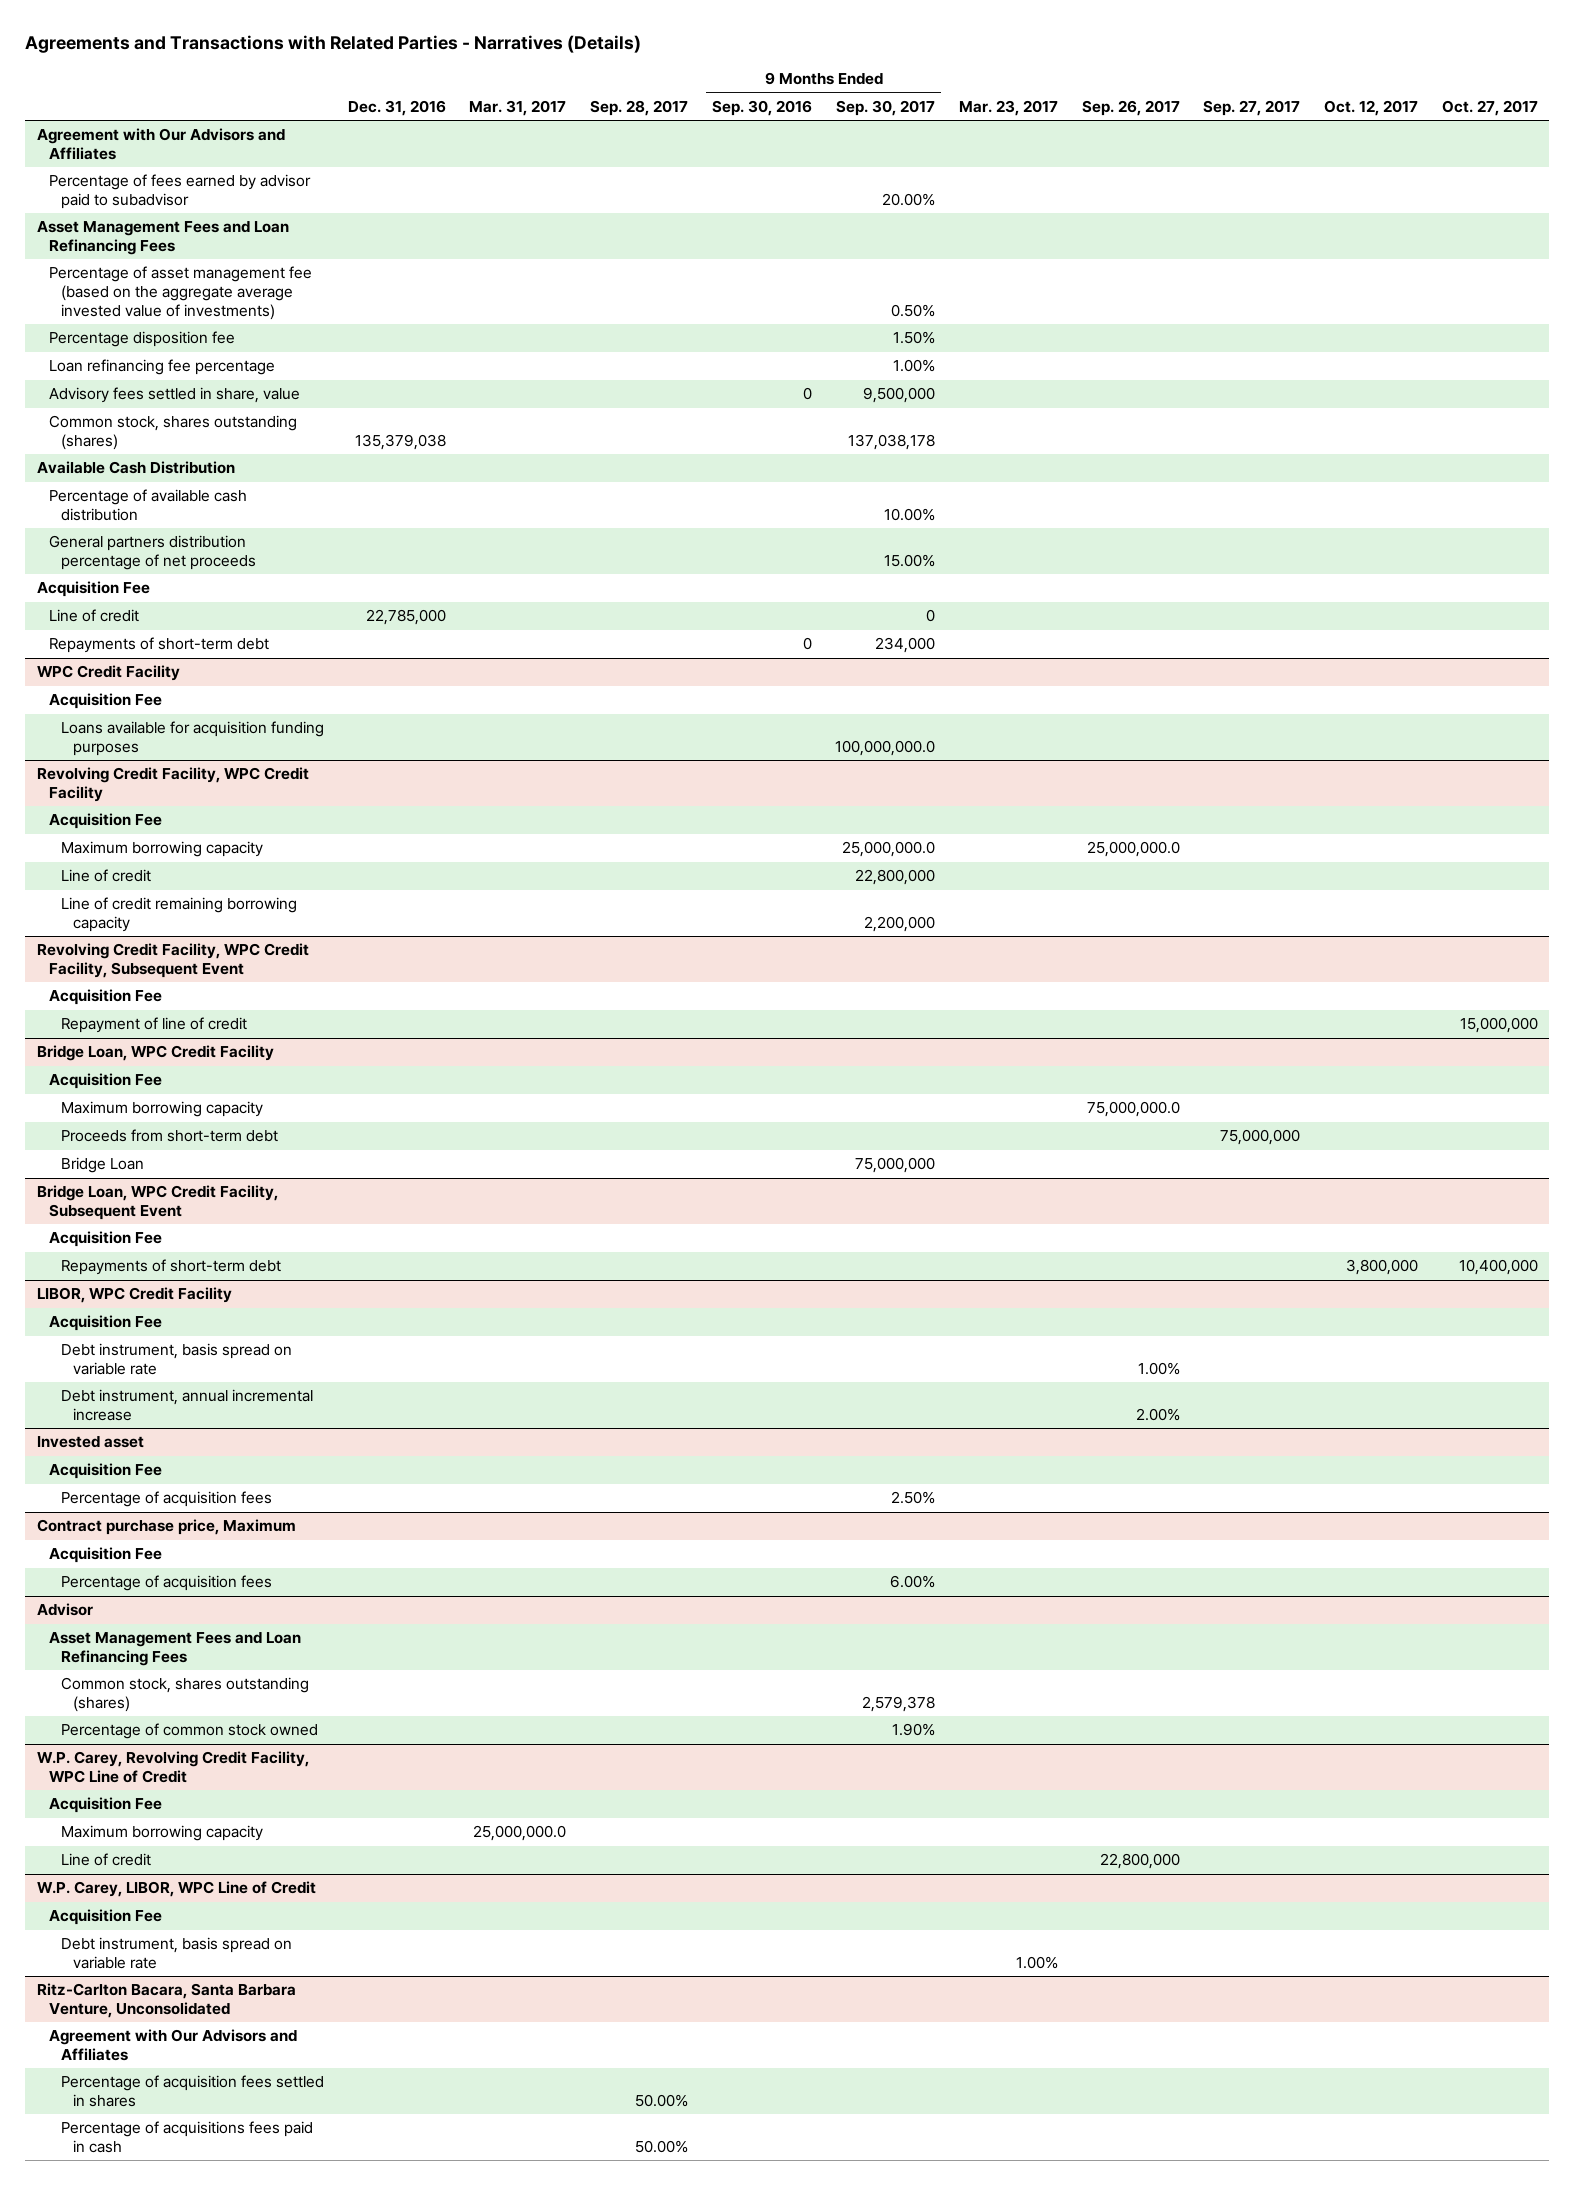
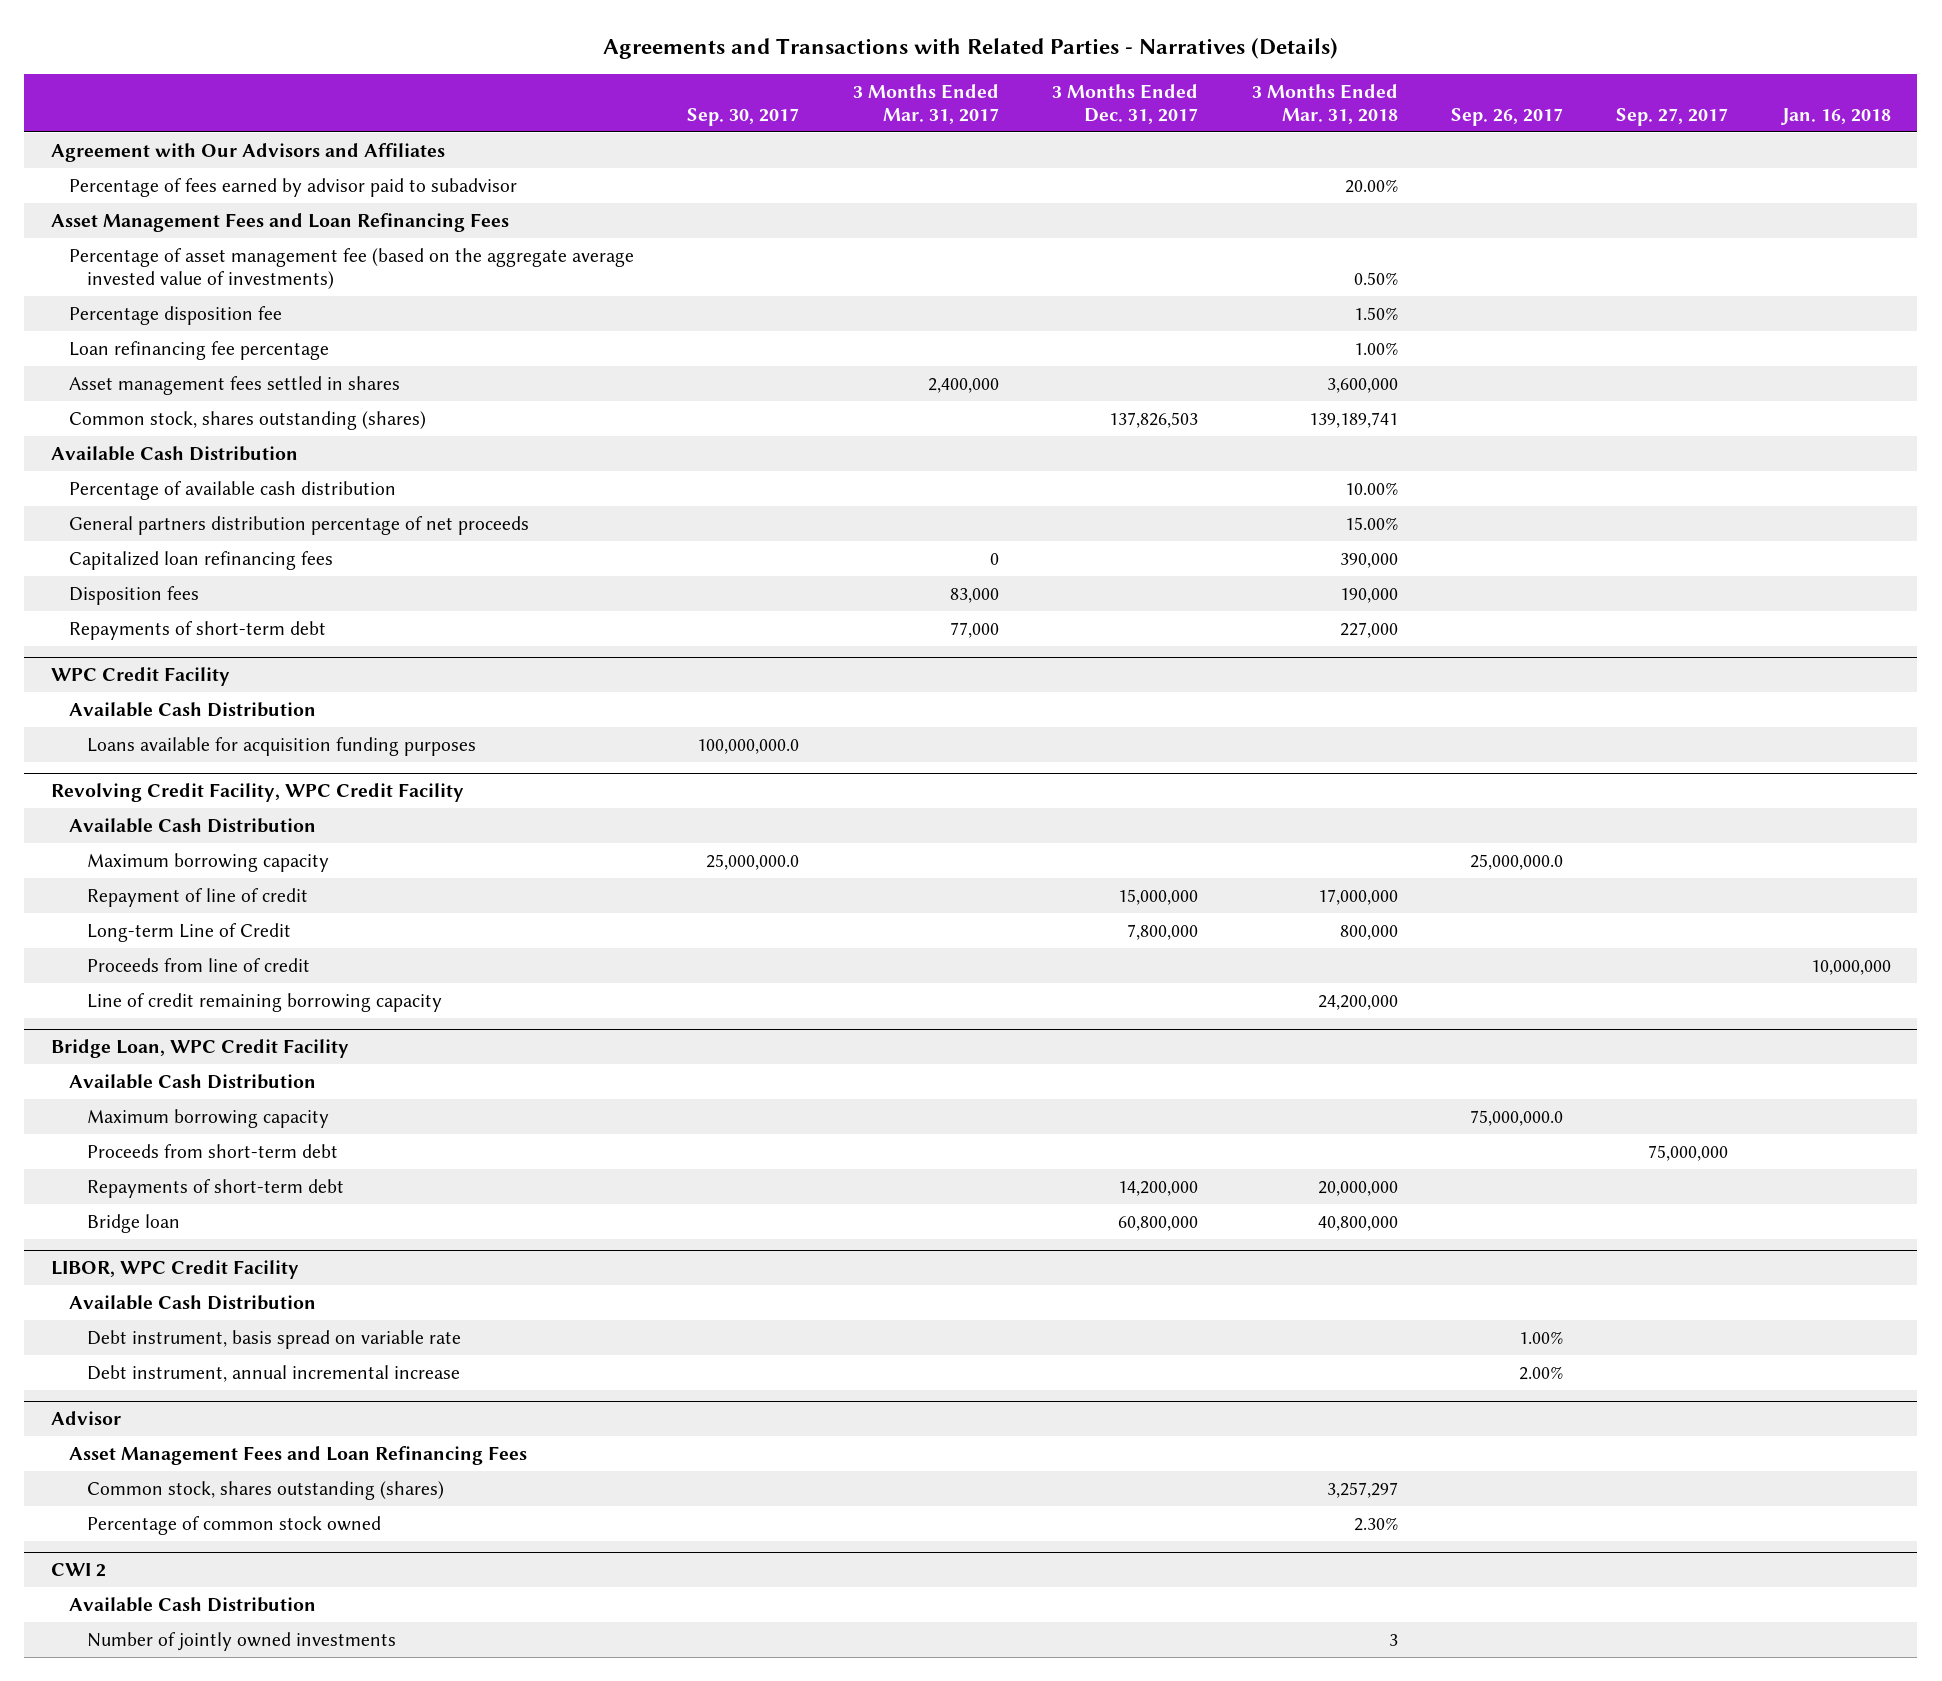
- | Dec. 31, 2016 | Mar. 31, 2017 | Sep. 28, 2017 | 9 Months Ended Sep. 30, 2016 | 9 Months Ended Sep. 30, 2017 | Mar. 23, 2017 | Sep. 26, 2017 | Sep. 27, 2017 | Oct. 12, 2017 | Oct. 27, 2017
+ | Sep. 30, 2017 | 3 Months Ended Mar. 31, 2017 | 3 Months Ended Dec. 31, 2017 | 3 Months Ended Mar. 31, 2018 | Sep. 26, 2017 | Sep. 27, 2017 | Jan. 16, 2018
- Advisory fees settled in share, value | | | | 0 | 9,500,000 | | | | |
+ Asset management fees settled in shares | | 2,400,000 | | 3,600,000 | | |
- Acquisition Fee
- Line of credit | 22,785,000 | | | | 0 | | | | |
+ Capitalized loan refinancing fees | | 0 | | 390,000 | | |
+ Disposition fees | | 83,000 | | 190,000 | | |
@ WPC Credit Facility
- Acquisition Fee
+ Available Cash Distribution
@ Revolving Credit Facility, WPC Credit Facility
- Acquisition Fee
+ Available Cash Distribution
- Line of credit | | | | | 22,800,000 | | | | |
+ Repayment of line of credit | | | 15,000,000 | 17,000,000 | | |
+ Long-term Line of Credit | | | 7,800,000 | 800,000 | | |
+ Proceeds from line of credit | | | | | | | 10,000,000
- Revolving Credit Facility, WPC Credit Facility, Subsequent Event
- Acquisition Fee
- Repayment of line of credit | | | | | | | | | | 15,000,000
@ Bridge Loan, WPC Credit Facility
- Acquisition Fee
+ Available Cash Distribution
- Bridge Loan | | | | | 75,000,000 | | | | |
- Bridge Loan, WPC Credit Facility, Subsequent Event
- Acquisition Fee
- Repayments of short-term debt | | | | | | | | | 3,800,000 | 10,400,000
@ Bridge Loan, WPC Credit Facility
+ Repayments of short-term debt | | | 14,200,000 | 20,000,000 | | |
+ Bridge loan | | | 60,800,000 | 40,800,000 | | |
@ LIBOR, WPC Credit Facility
- Acquisition Fee
+ Available Cash Distribution
- Invested asset
- Acquisition Fee
- Percentage of acquisition fees | | | | | 2.50% | | | | |
- Contract purchase price, Maximum
- Acquisition Fee
- Percentage of acquisition fees | | | | | 6.00% | | | | |
- W.P. Carey, Revolving Credit Facility, WPC Line of Credit
- Acquisition Fee
- Maximum borrowing capacity | | 25,000,000.0 | | | | | | | |
- Line of credit | | | | | | | 22,800,000 | | |
- W.P. Carey, LIBOR, WPC Line of Credit
- Acquisition Fee
- Debt instrument, basis spread on variable rate | | | | | | 1.00% | | | |
- Ritz-Carlton Bacara, Santa Barbara Venture, Unconsolidated
- Agreement with Our Advisors and Affiliates
- Percentage of acquisition fees settled in shares | | | 50.00% | | | | | | |
- Percentage of acquisitions fees paid in cash | | | 50.00% | | | | | | |
+ CWI 2
+ Available Cash Distribution
+ Number of jointly owned investments | | | | 3 | | |

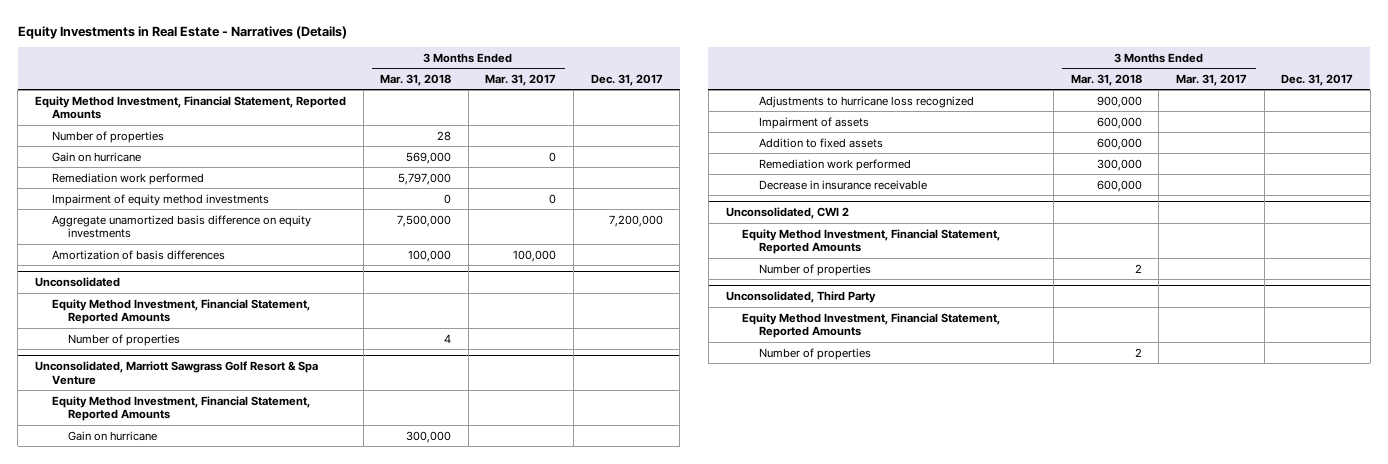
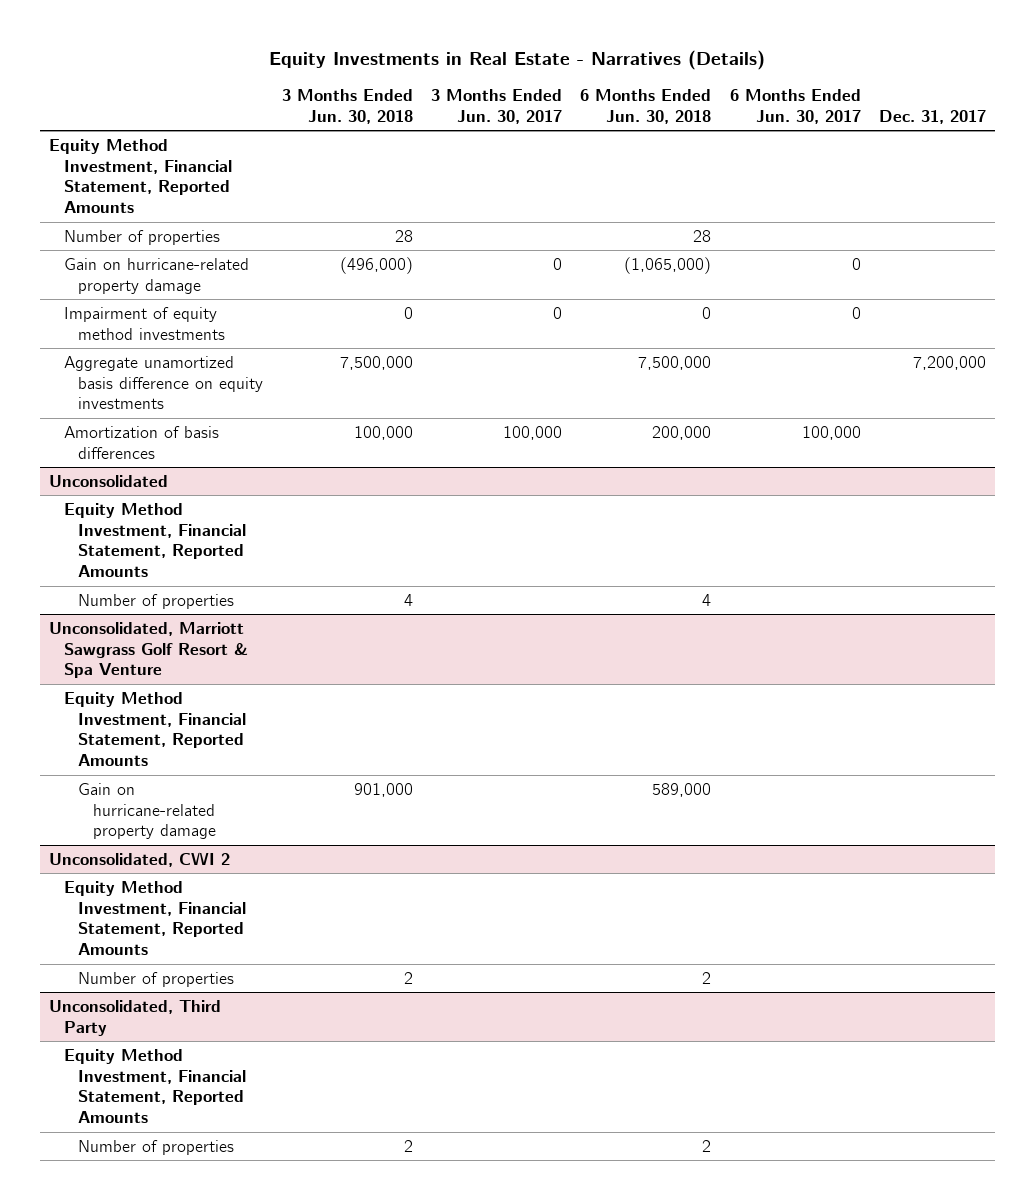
- | 3 Months Ended Mar. 31, 2018 | 3 Months Ended Mar. 31, 2017 | Dec. 31, 2017
+ | 3 Months Ended Jun. 30, 2018 | 3 Months Ended Jun. 30, 2017 | 6 Months Ended Jun. 30, 2018 | 6 Months Ended Jun. 30, 2017 | Dec. 31, 2017
- Gain on hurricane | 569,000 | 0 |
- Remediation work performed | 5,797,000 | |
+ Gain on hurricane-related property damage | (496,000) | 0 | (1,065,000) | 0 |
@ Unconsolidated, Marriott Sawgrass Golf Resort & Spa Venture
- Gain on hurricane | 300,000 | |
- Adjustments to hurricane loss recognized | 900,000 | |
- Impairment of assets | 600,000 | |
- Addition to fixed assets | 600,000 | |
- Remediation work performed | 300,000 | |
- Decrease in insurance receivable | 600,000 | |
+ Gain on hurricane-related property damage | 901,000 | | 589,000 | |

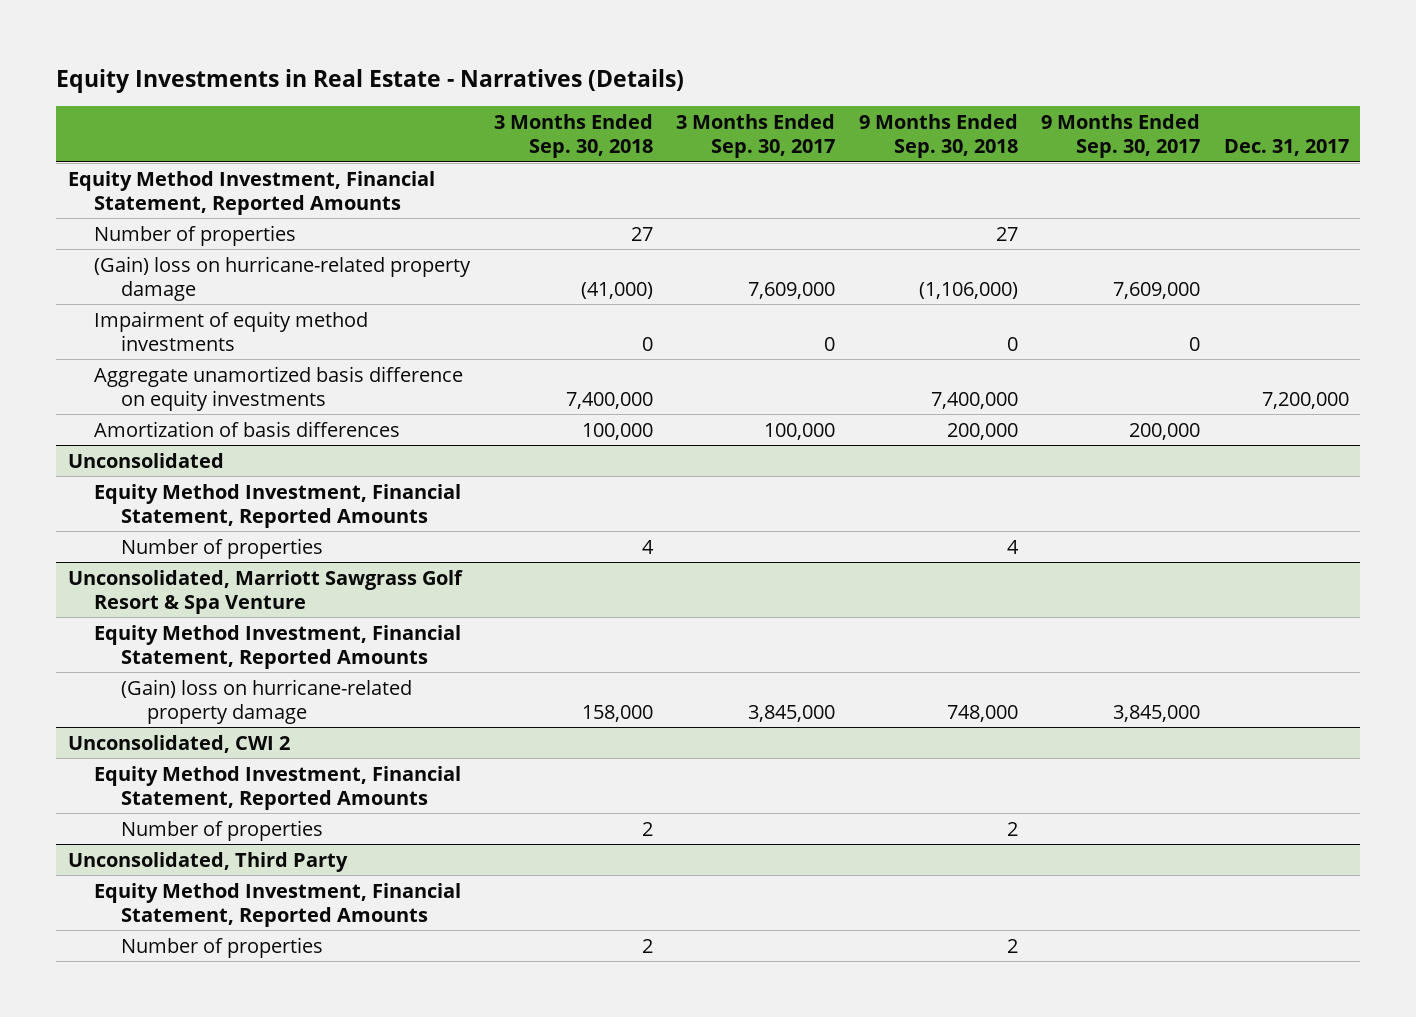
- | 3 Months Ended Jun. 30, 2018 | 3 Months Ended Jun. 30, 2017 | 6 Months Ended Jun. 30, 2018 | 6 Months Ended Jun. 30, 2017 | Dec. 31, 2017
+ | 3 Months Ended Sep. 30, 2018 | 3 Months Ended Sep. 30, 2017 | 9 Months Ended Sep. 30, 2018 | 9 Months Ended Sep. 30, 2017 | Dec. 31, 2017
- Gain on hurricane-related property damage | (496,000) | 0 | (1,065,000) | 0 |
+ (Gain) loss on hurricane-related property damage | (41,000) | 7,609,000 | (1,106,000) | 7,609,000 |
@ Unconsolidated, Marriott Sawgrass Golf Resort & Spa Venture
- Gain on hurricane-related property damage | 901,000 | | 589,000 | |
+ (Gain) loss on hurricane-related property damage | 158,000 | 3,845,000 | 748,000 | 3,845,000 |

